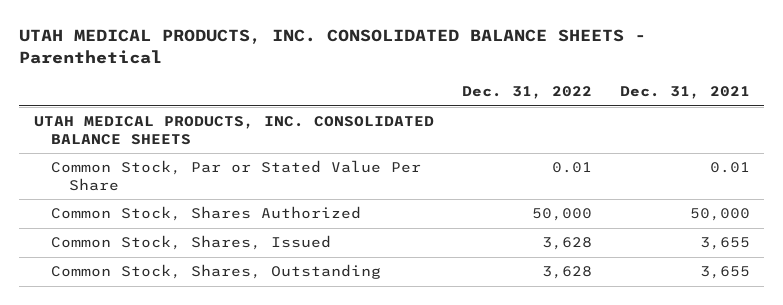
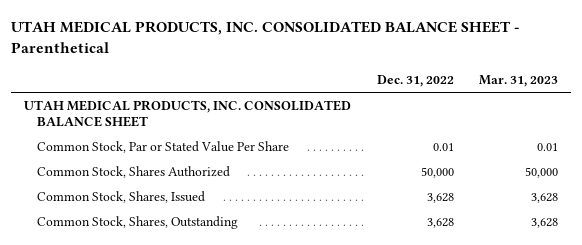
- UTAH MEDICAL PRODUCTS, INC. CONSOLIDATED BALANCE SHEETS - Parenthetical
+ UTAH MEDICAL PRODUCTS, INC. CONSOLIDATED BALANCE SHEET - Parenthetical
- | Dec. 31, 2022 | Dec. 31, 2021
+ | Dec. 31, 2022 | Mar. 31, 2023
- UTAH MEDICAL PRODUCTS, INC. CONSOLIDATED BALANCE SHEETS
+ UTAH MEDICAL PRODUCTS, INC. CONSOLIDATED BALANCE SHEET

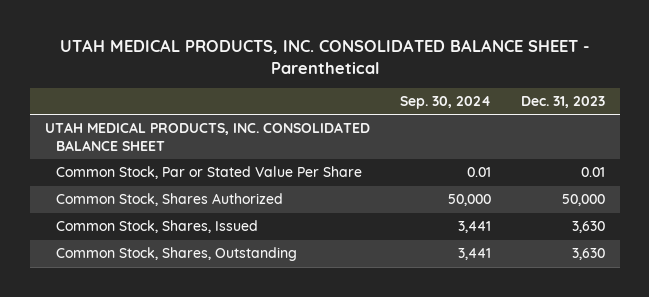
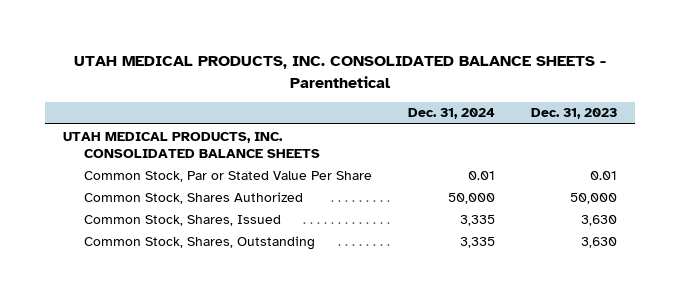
- UTAH MEDICAL PRODUCTS, INC. CONSOLIDATED BALANCE SHEET - Parenthetical
+ UTAH MEDICAL PRODUCTS, INC. CONSOLIDATED BALANCE SHEETS - Parenthetical
- | Sep. 30, 2024 | Dec. 31, 2023
+ | Dec. 31, 2024 | Dec. 31, 2023
- UTAH MEDICAL PRODUCTS, INC. CONSOLIDATED BALANCE SHEET
+ UTAH MEDICAL PRODUCTS, INC. CONSOLIDATED BALANCE SHEETS

